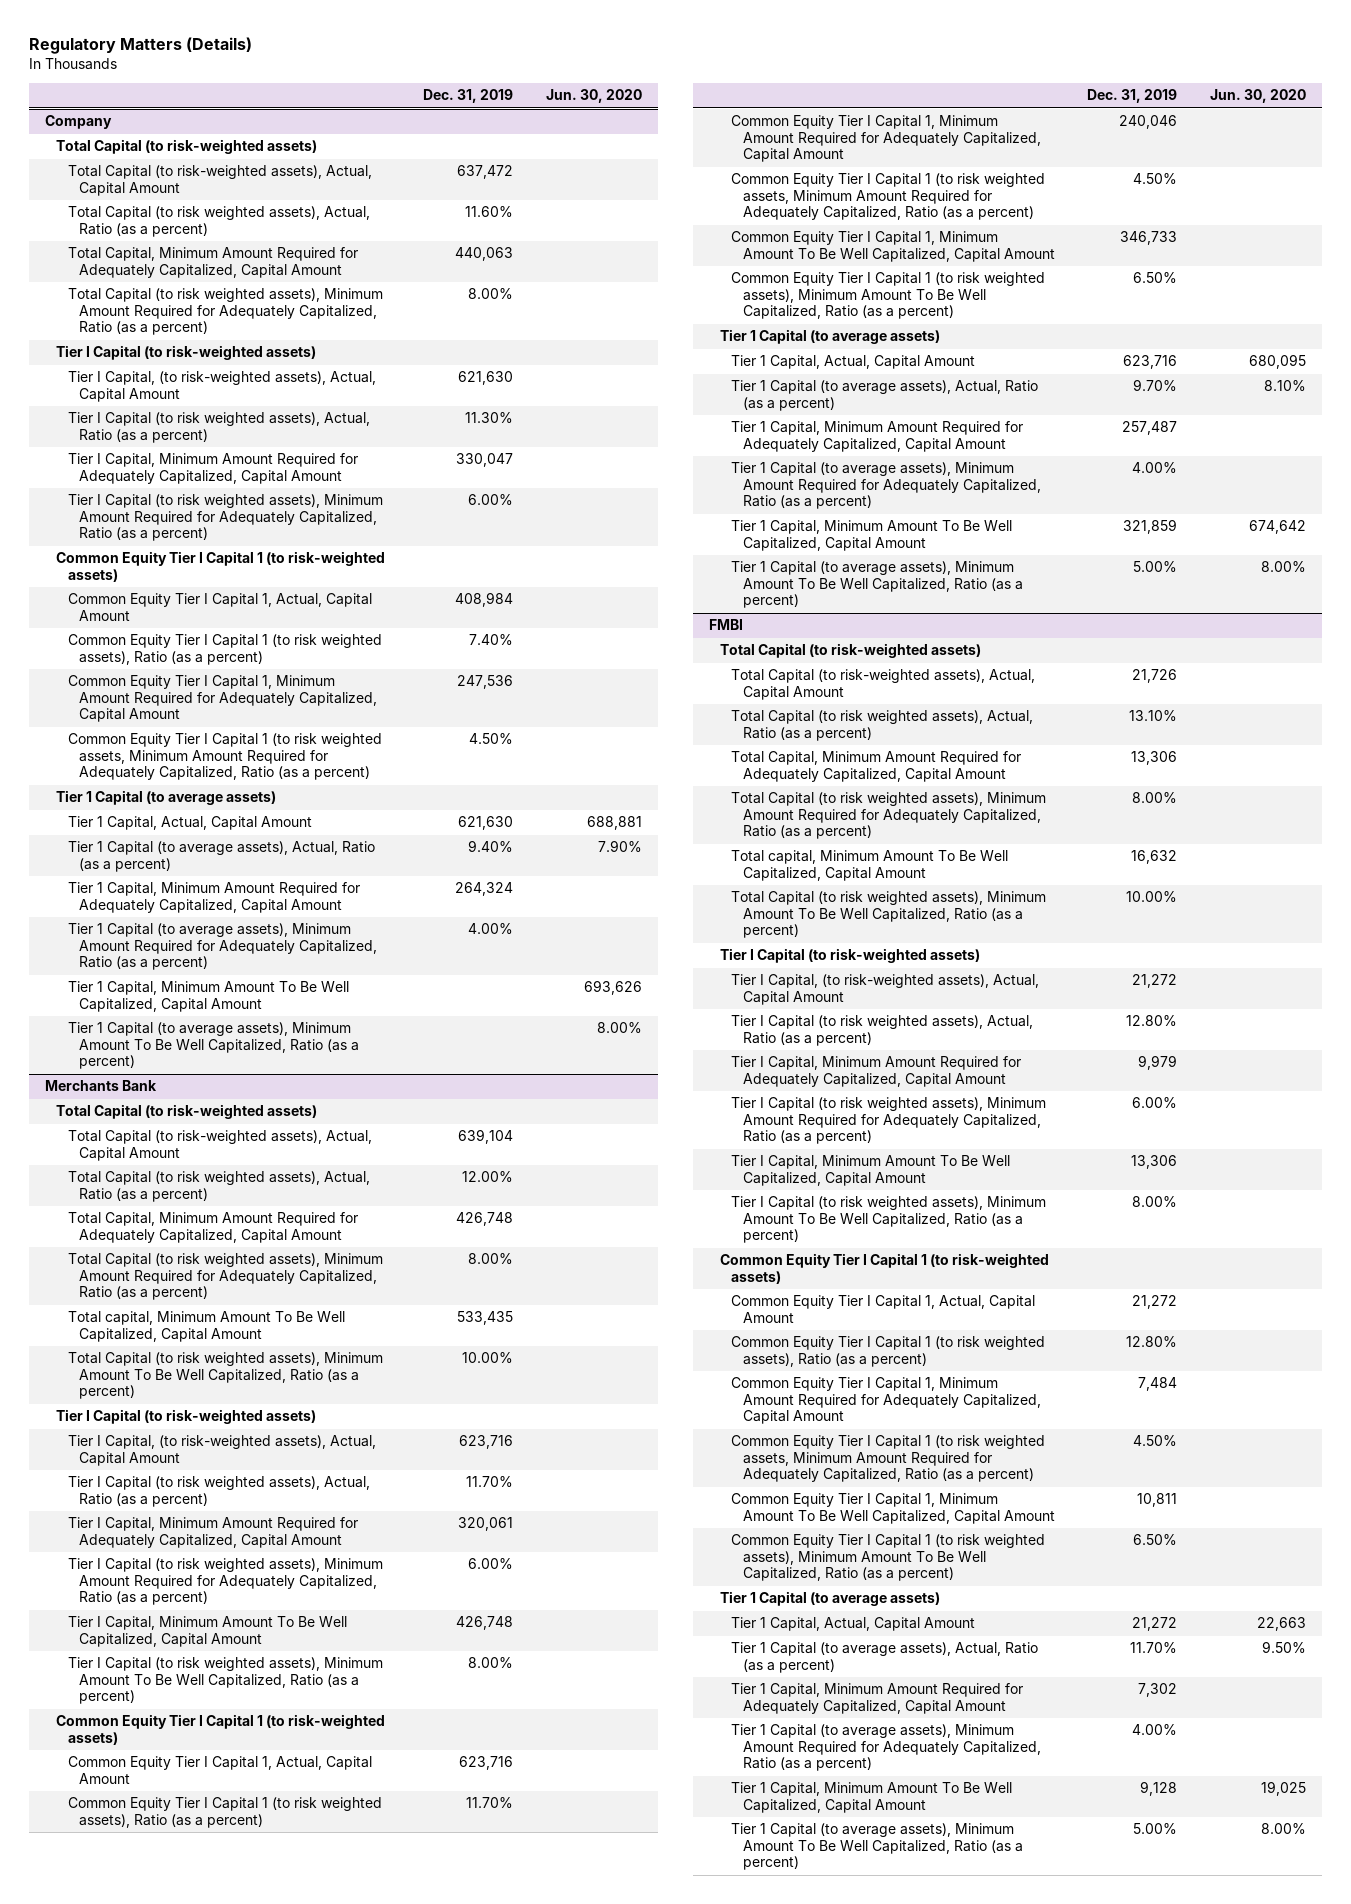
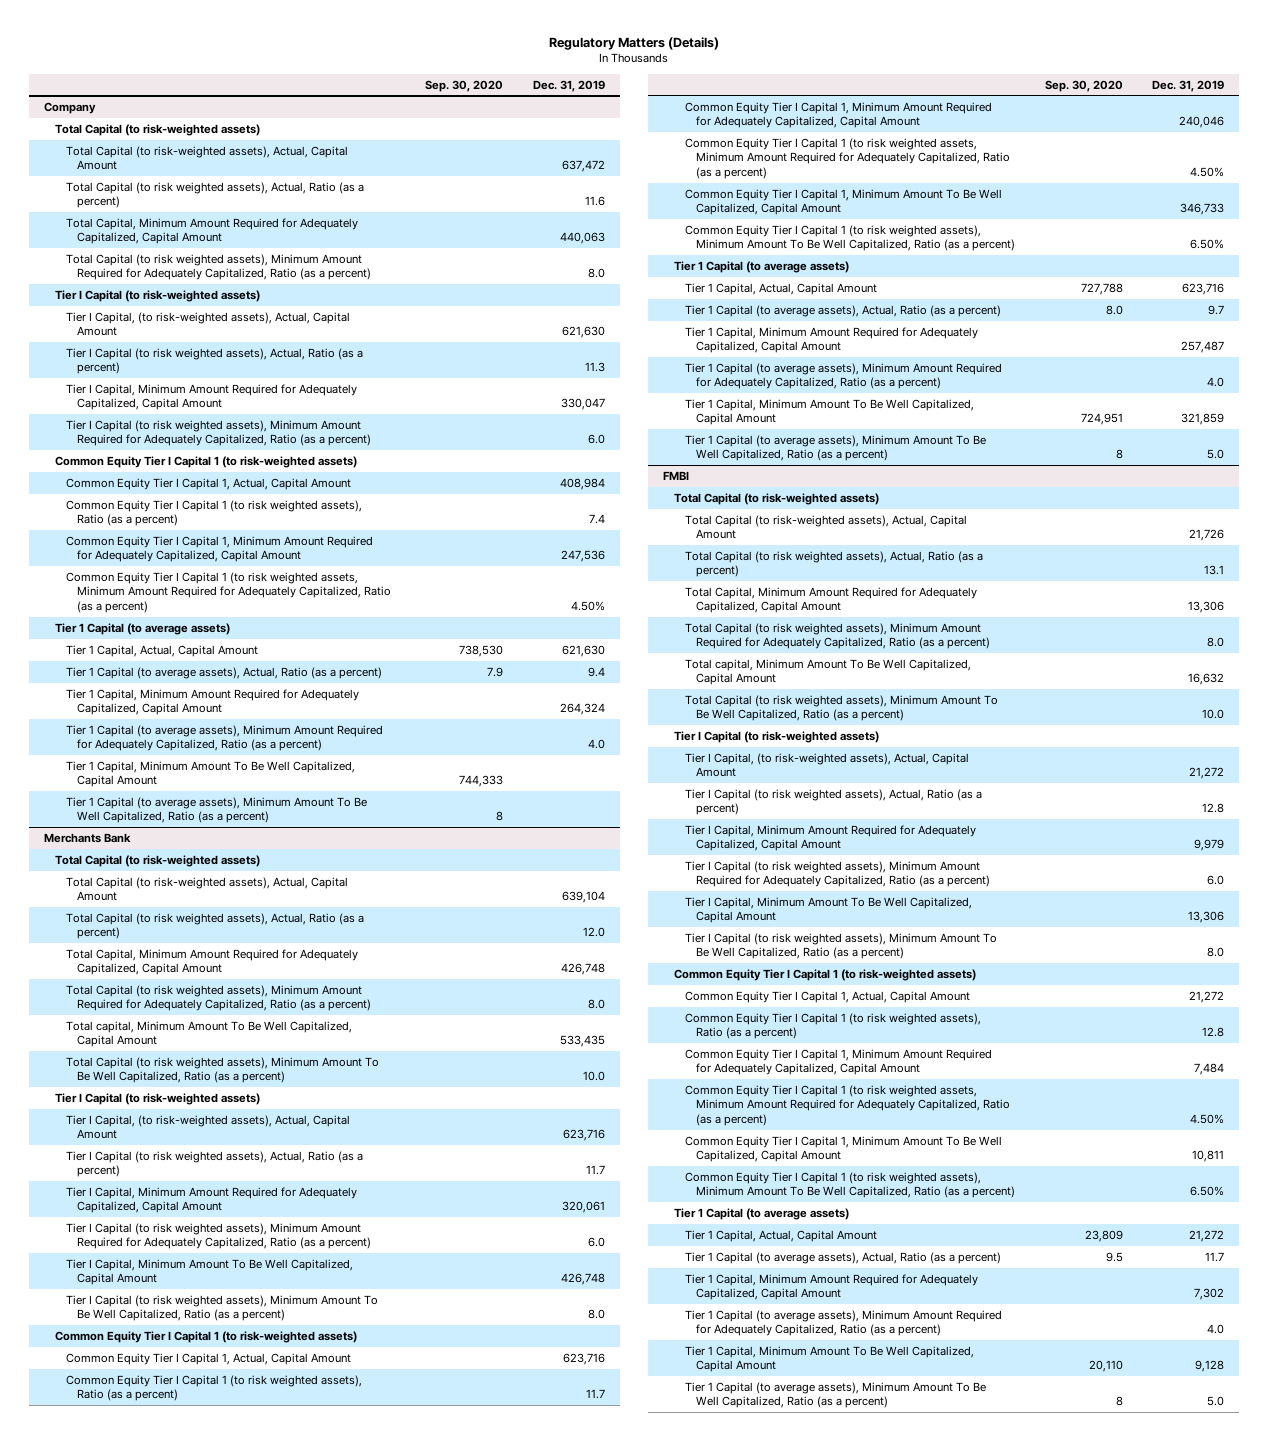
- | Dec. 31, 2019 | Jun. 30, 2020
+ | Sep. 30, 2020 | Dec. 31, 2019
@ Company
- Total Capital (to risk weighted assets), Actual, Ratio (as a percent) | 11.60% |
+ Total Capital (to risk weighted assets), Actual, Ratio (as a percent) | | 11.6
- Total Capital (to risk weighted assets), Minimum Amount Required for Adequately Capitalized, Ratio (as a percent) | 8.00% |
+ Total Capital (to risk weighted assets), Minimum Amount Required for Adequately Capitalized, Ratio (as a percent) | | 8.0
- Tier I Capital (to risk weighted assets), Actual, Ratio (as a percent) | 11.30% |
+ Tier I Capital (to risk weighted assets), Actual, Ratio (as a percent) | | 11.3
- Tier I Capital (to risk weighted assets), Minimum Amount Required for Adequately Capitalized, Ratio (as a percent) | 6.00% |
+ Tier I Capital (to risk weighted assets), Minimum Amount Required for Adequately Capitalized, Ratio (as a percent) | | 6.0
- Common Equity Tier I Capital 1 (to risk weighted assets), Ratio (as a percent) | 7.40% |
+ Common Equity Tier I Capital 1 (to risk weighted assets), Ratio (as a percent) | | 7.4
- Tier 1 Capital (to average assets), Actual, Ratio (as a percent) | 9.40% | 7.90%
+ Tier 1 Capital (to average assets), Actual, Ratio (as a percent) | 7.9 | 9.4
- Tier 1 Capital (to average assets), Minimum Amount Required for Adequately Capitalized, Ratio (as a percent) | 4.00% |
+ Tier 1 Capital (to average assets), Minimum Amount Required for Adequately Capitalized, Ratio (as a percent) | | 4.0
@ Merchants Bank
- Total Capital (to risk weighted assets), Actual, Ratio (as a percent) | 12.00% |
+ Total Capital (to risk weighted assets), Actual, Ratio (as a percent) | | 12.0
- Total Capital (to risk weighted assets), Minimum Amount Required for Adequately Capitalized, Ratio (as a percent) | 8.00% |
+ Total Capital (to risk weighted assets), Minimum Amount Required for Adequately Capitalized, Ratio (as a percent) | | 8.0
- Total Capital (to risk weighted assets), Minimum Amount To Be Well Capitalized, Ratio (as a percent) | 10.00% |
+ Total Capital (to risk weighted assets), Minimum Amount To Be Well Capitalized, Ratio (as a percent) | | 10.0
- Tier I Capital (to risk weighted assets), Actual, Ratio (as a percent) | 11.70% |
+ Tier I Capital (to risk weighted assets), Actual, Ratio (as a percent) | | 11.7
- Tier I Capital (to risk weighted assets), Minimum Amount Required for Adequately Capitalized, Ratio (as a percent) | 6.00% |
+ Tier I Capital (to risk weighted assets), Minimum Amount Required for Adequately Capitalized, Ratio (as a percent) | | 6.0
- Tier I Capital (to risk weighted assets), Minimum Amount To Be Well Capitalized, Ratio (as a percent) | 8.00% |
+ Tier I Capital (to risk weighted assets), Minimum Amount To Be Well Capitalized, Ratio (as a percent) | | 8.0
- Common Equity Tier I Capital 1 (to risk weighted assets), Ratio (as a percent) | 11.70% |
+ Common Equity Tier I Capital 1 (to risk weighted assets), Ratio (as a percent) | | 11.7
- Tier 1 Capital (to average assets), Actual, Ratio (as a percent) | 9.70% | 8.10%
+ Tier 1 Capital (to average assets), Actual, Ratio (as a percent) | 8.0 | 9.7
- Tier 1 Capital (to average assets), Minimum Amount Required for Adequately Capitalized, Ratio (as a percent) | 4.00% |
+ Tier 1 Capital (to average assets), Minimum Amount Required for Adequately Capitalized, Ratio (as a percent) | | 4.0
- Tier 1 Capital (to average assets), Minimum Amount To Be Well Capitalized, Ratio (as a percent) | 5.00% | 8.00%
+ Tier 1 Capital (to average assets), Minimum Amount To Be Well Capitalized, Ratio (as a percent) | 8 | 5.0
@ FMBI
- Total Capital (to risk weighted assets), Actual, Ratio (as a percent) | 13.10% |
+ Total Capital (to risk weighted assets), Actual, Ratio (as a percent) | | 13.1
- Total Capital (to risk weighted assets), Minimum Amount Required for Adequately Capitalized, Ratio (as a percent) | 8.00% |
+ Total Capital (to risk weighted assets), Minimum Amount Required for Adequately Capitalized, Ratio (as a percent) | | 8.0
- Total Capital (to risk weighted assets), Minimum Amount To Be Well Capitalized, Ratio (as a percent) | 10.00% |
+ Total Capital (to risk weighted assets), Minimum Amount To Be Well Capitalized, Ratio (as a percent) | | 10.0
- Tier I Capital (to risk weighted assets), Actual, Ratio (as a percent) | 12.80% |
+ Tier I Capital (to risk weighted assets), Actual, Ratio (as a percent) | | 12.8
- Tier I Capital (to risk weighted assets), Minimum Amount Required for Adequately Capitalized, Ratio (as a percent) | 6.00% |
+ Tier I Capital (to risk weighted assets), Minimum Amount Required for Adequately Capitalized, Ratio (as a percent) | | 6.0
- Tier I Capital (to risk weighted assets), Minimum Amount To Be Well Capitalized, Ratio (as a percent) | 8.00% |
+ Tier I Capital (to risk weighted assets), Minimum Amount To Be Well Capitalized, Ratio (as a percent) | | 8.0
- Common Equity Tier I Capital 1 (to risk weighted assets), Ratio (as a percent) | 12.80% |
+ Common Equity Tier I Capital 1 (to risk weighted assets), Ratio (as a percent) | | 12.8
- Tier 1 Capital (to average assets), Actual, Ratio (as a percent) | 11.70% | 9.50%
+ Tier 1 Capital (to average assets), Actual, Ratio (as a percent) | 9.5 | 11.7
- Tier 1 Capital (to average assets), Minimum Amount Required for Adequately Capitalized, Ratio (as a percent) | 4.00% |
+ Tier 1 Capital (to average assets), Minimum Amount Required for Adequately Capitalized, Ratio (as a percent) | | 4.0
- Tier 1 Capital (to average assets), Minimum Amount To Be Well Capitalized, Ratio (as a percent) | 5.00% | 8.00%
+ Tier 1 Capital (to average assets), Minimum Amount To Be Well Capitalized, Ratio (as a percent) | 8 | 5.0

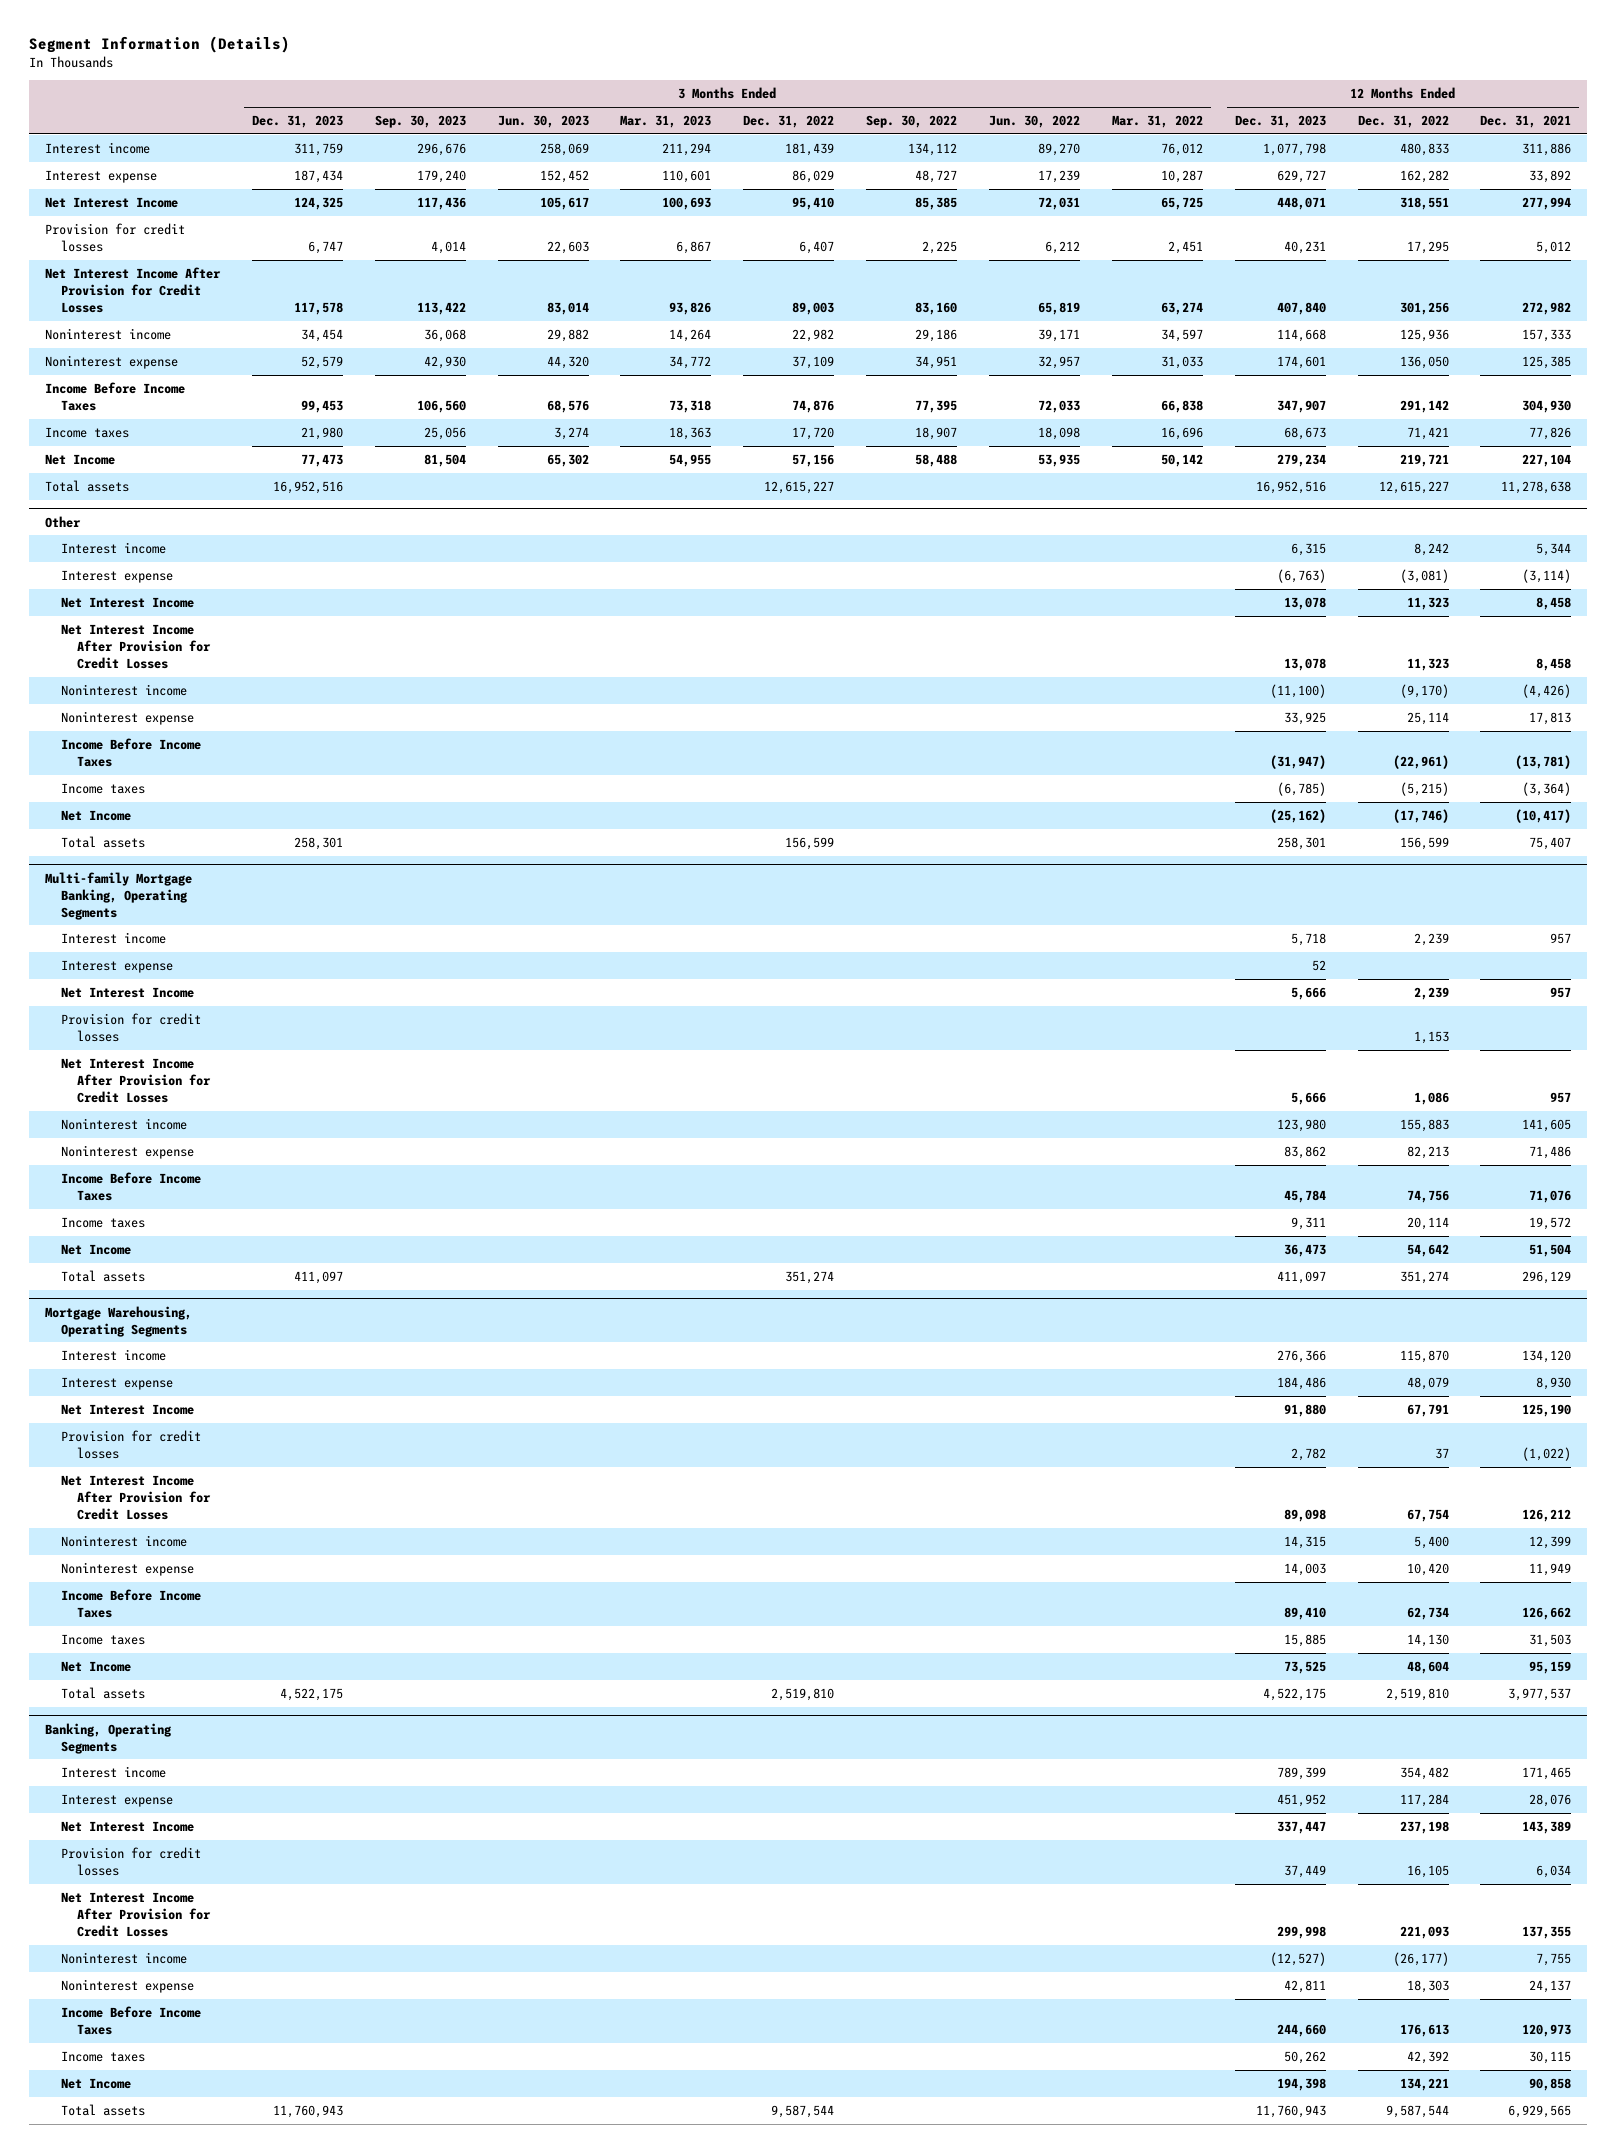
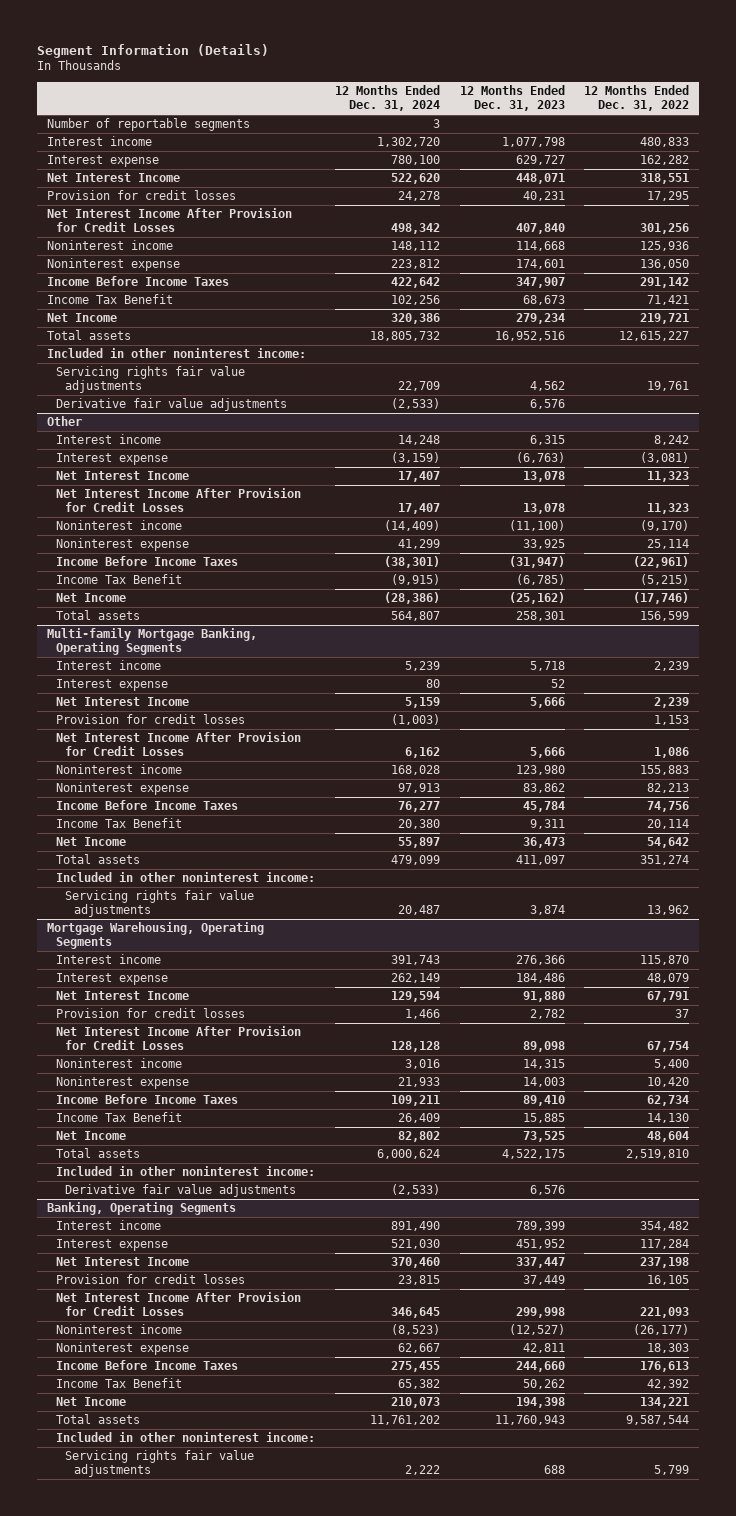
- | 3 Months Ended Dec. 31, 2023 | 3 Months Ended Sep. 30, 2023 | 3 Months Ended Jun. 30, 2023 | 3 Months Ended Mar. 31, 2023 | 3 Months Ended Dec. 31, 2022 | 3 Months Ended Sep. 30, 2022 | 3 Months Ended Jun. 30, 2022 | 3 Months Ended Mar. 31, 2022 | 12 Months Ended Dec. 31, 2023 | 12 Months Ended Dec. 31, 2022 | 12 Months Ended Dec. 31, 2021
+ | 12 Months Ended Dec. 31, 2024 | 12 Months Ended Dec. 31, 2023 | 12 Months Ended Dec. 31, 2022
+ Number of reportable segments | 3 | |
- Income taxes | 21,980 | 25,056 | 3,274 | 18,363 | 17,720 | 18,907 | 18,098 | 16,696 | 68,673 | 71,421 | 77,826
+ Income Tax Benefit | 102,256 | 68,673 | 71,421
+ Included in other noninterest income:
+ Servicing rights fair value adjustments | 22,709 | 4,562 | 19,761
+ Derivative fair value adjustments | (2,533) | 6,576 |
@ Other
- Income taxes | | | | | | | | | (6,785) | (5,215) | (3,364)
+ Income Tax Benefit | (9,915) | (6,785) | (5,215)
@ Multi-family Mortgage Banking, Operating Segments
- Income taxes | | | | | | | | | 9,311 | 20,114 | 19,572
+ Income Tax Benefit | 20,380 | 9,311 | 20,114
+ Included in other noninterest income:
+ Servicing rights fair value adjustments | 20,487 | 3,874 | 13,962
@ Mortgage Warehousing, Operating Segments
- Income taxes | | | | | | | | | 15,885 | 14,130 | 31,503
+ Income Tax Benefit | 26,409 | 15,885 | 14,130
+ Included in other noninterest income:
+ Derivative fair value adjustments | (2,533) | 6,576 |
@ Banking, Operating Segments
- Income taxes | | | | | | | | | 50,262 | 42,392 | 30,115
+ Income Tax Benefit | 65,382 | 50,262 | 42,392
+ Included in other noninterest income:
+ Servicing rights fair value adjustments | 2,222 | 688 | 5,799

